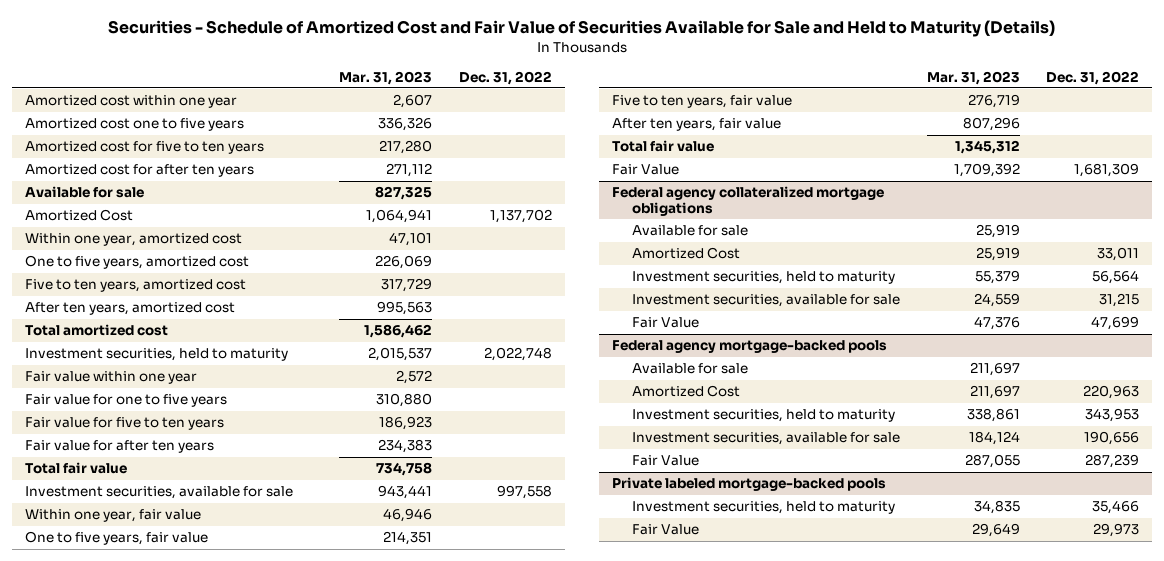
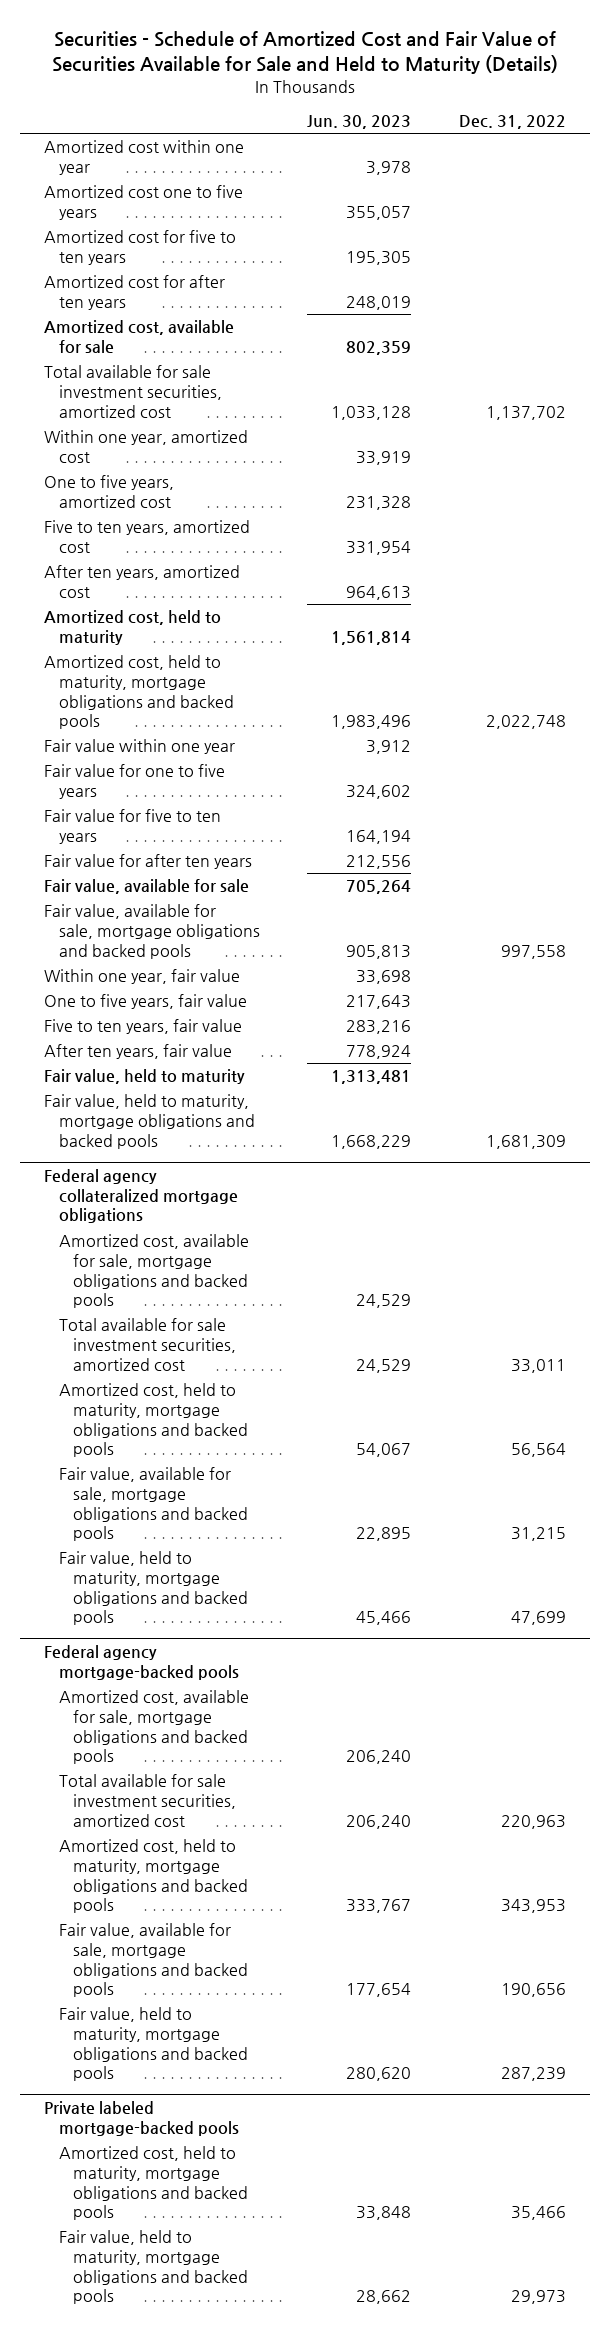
- | Mar. 31, 2023 | Dec. 31, 2022
+ | Jun. 30, 2023 | Dec. 31, 2022
- Available for sale | 827,325 |
- Amortized Cost | 1,064,941 | 1,137,702
+ Amortized cost, available for sale | 802,359 |
+ Total available for sale investment securities, amortized cost | 1,033,128 | 1,137,702
- Total amortized cost | 1,586,462 |
- Investment securities, held to maturity | 2,015,537 | 2,022,748
+ Amortized cost, held to maturity | 1,561,814 |
+ Amortized cost, held to maturity, mortgage obligations and backed pools | 1,983,496 | 2,022,748
- Total fair value | 734,758 |
- Investment securities, available for sale | 943,441 | 997,558
+ Fair value, available for sale | 705,264 |
+ Fair value, available for sale, mortgage obligations and backed pools | 905,813 | 997,558
- Total fair value | 1,345,312 |
- Fair Value | 1,709,392 | 1,681,309
+ Fair value, held to maturity | 1,313,481 |
+ Fair value, held to maturity, mortgage obligations and backed pools | 1,668,229 | 1,681,309
@ Federal agency collateralized mortgage obligations
- Available for sale | 25,919 |
- Amortized Cost | 25,919 | 33,011
- Investment securities, held to maturity | 55,379 | 56,564
- Investment securities, available for sale | 24,559 | 31,215
- Fair Value | 47,376 | 47,699
+ Amortized cost, available for sale, mortgage obligations and backed pools | 24,529 |
+ Total available for sale investment securities, amortized cost | 24,529 | 33,011
+ Amortized cost, held to maturity, mortgage obligations and backed pools | 54,067 | 56,564
+ Fair value, available for sale, mortgage obligations and backed pools | 22,895 | 31,215
+ Fair value, held to maturity, mortgage obligations and backed pools | 45,466 | 47,699
@ Federal agency mortgage-backed pools
- Available for sale | 211,697 |
- Amortized Cost | 211,697 | 220,963
- Investment securities, held to maturity | 338,861 | 343,953
- Investment securities, available for sale | 184,124 | 190,656
- Fair Value | 287,055 | 287,239
+ Amortized cost, available for sale, mortgage obligations and backed pools | 206,240 |
+ Total available for sale investment securities, amortized cost | 206,240 | 220,963
+ Amortized cost, held to maturity, mortgage obligations and backed pools | 333,767 | 343,953
+ Fair value, available for sale, mortgage obligations and backed pools | 177,654 | 190,656
+ Fair value, held to maturity, mortgage obligations and backed pools | 280,620 | 287,239
@ Private labeled mortgage-backed pools
- Investment securities, held to maturity | 34,835 | 35,466
- Fair Value | 29,649 | 29,973
+ Amortized cost, held to maturity, mortgage obligations and backed pools | 33,848 | 35,466
+ Fair value, held to maturity, mortgage obligations and backed pools | 28,662 | 29,973

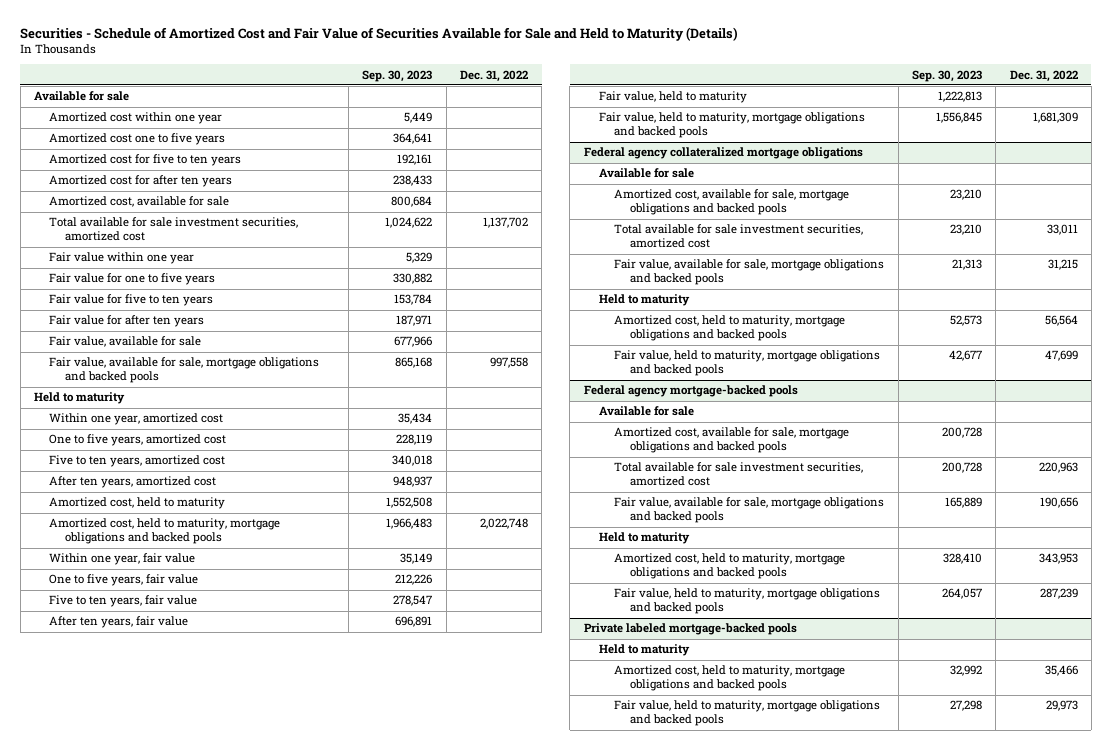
- | Jun. 30, 2023 | Dec. 31, 2022
+ | Sep. 30, 2023 | Dec. 31, 2022
+ Available for sale
+ Held to maturity
moved down: Within one year, amortized cost | 35,434 |
moved down: One to five years, amortized cost | 228,119 |
moved down: Five to ten years, amortized cost | 340,018 |
moved down: After ten years, amortized cost | 948,937 |
moved down: Amortized cost, held to maturity | 1,552,508 |
moved down: Amortized cost, held to maturity, mortgage obligations and backed pools | 1,966,483 | 2,022,748
@ Federal agency collateralized mortgage obligations
+ Available for sale
+ Held to maturity
moved down: Amortized cost, held to maturity, mortgage obligations and backed pools | 52,573 | 56,564
@ Federal agency mortgage-backed pools
+ Available for sale
+ Held to maturity
moved down: Amortized cost, held to maturity, mortgage obligations and backed pools | 328,410 | 343,953
@ Private labeled mortgage-backed pools
+ Held to maturity

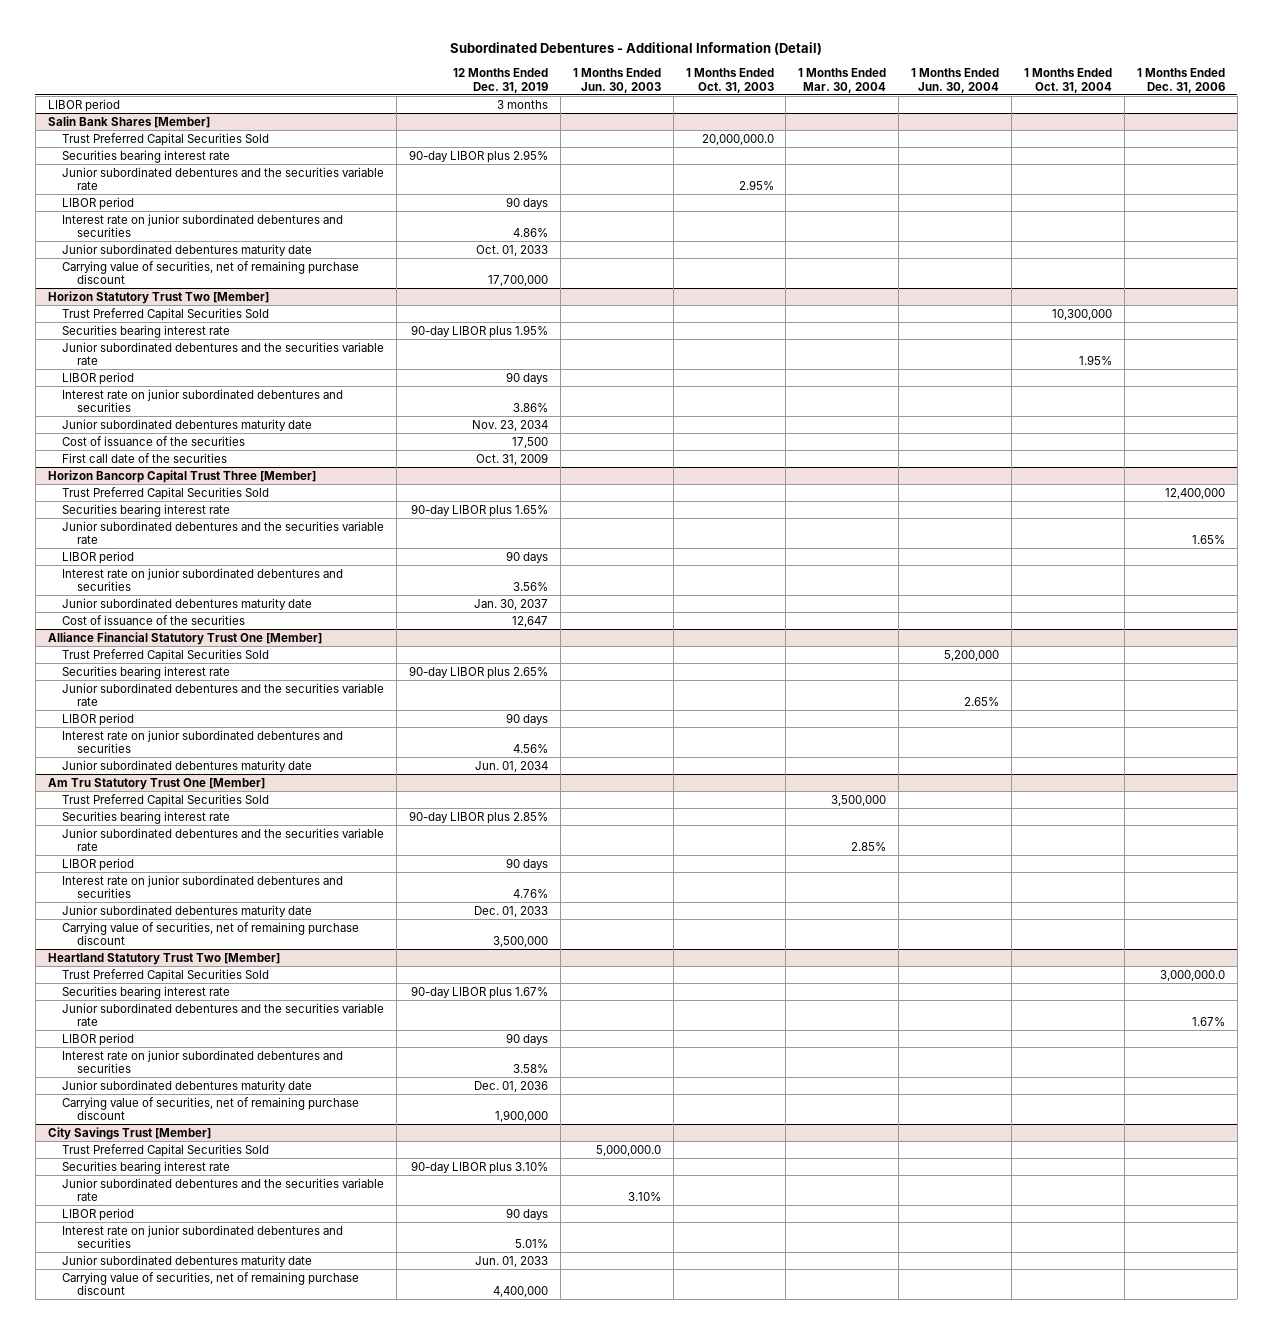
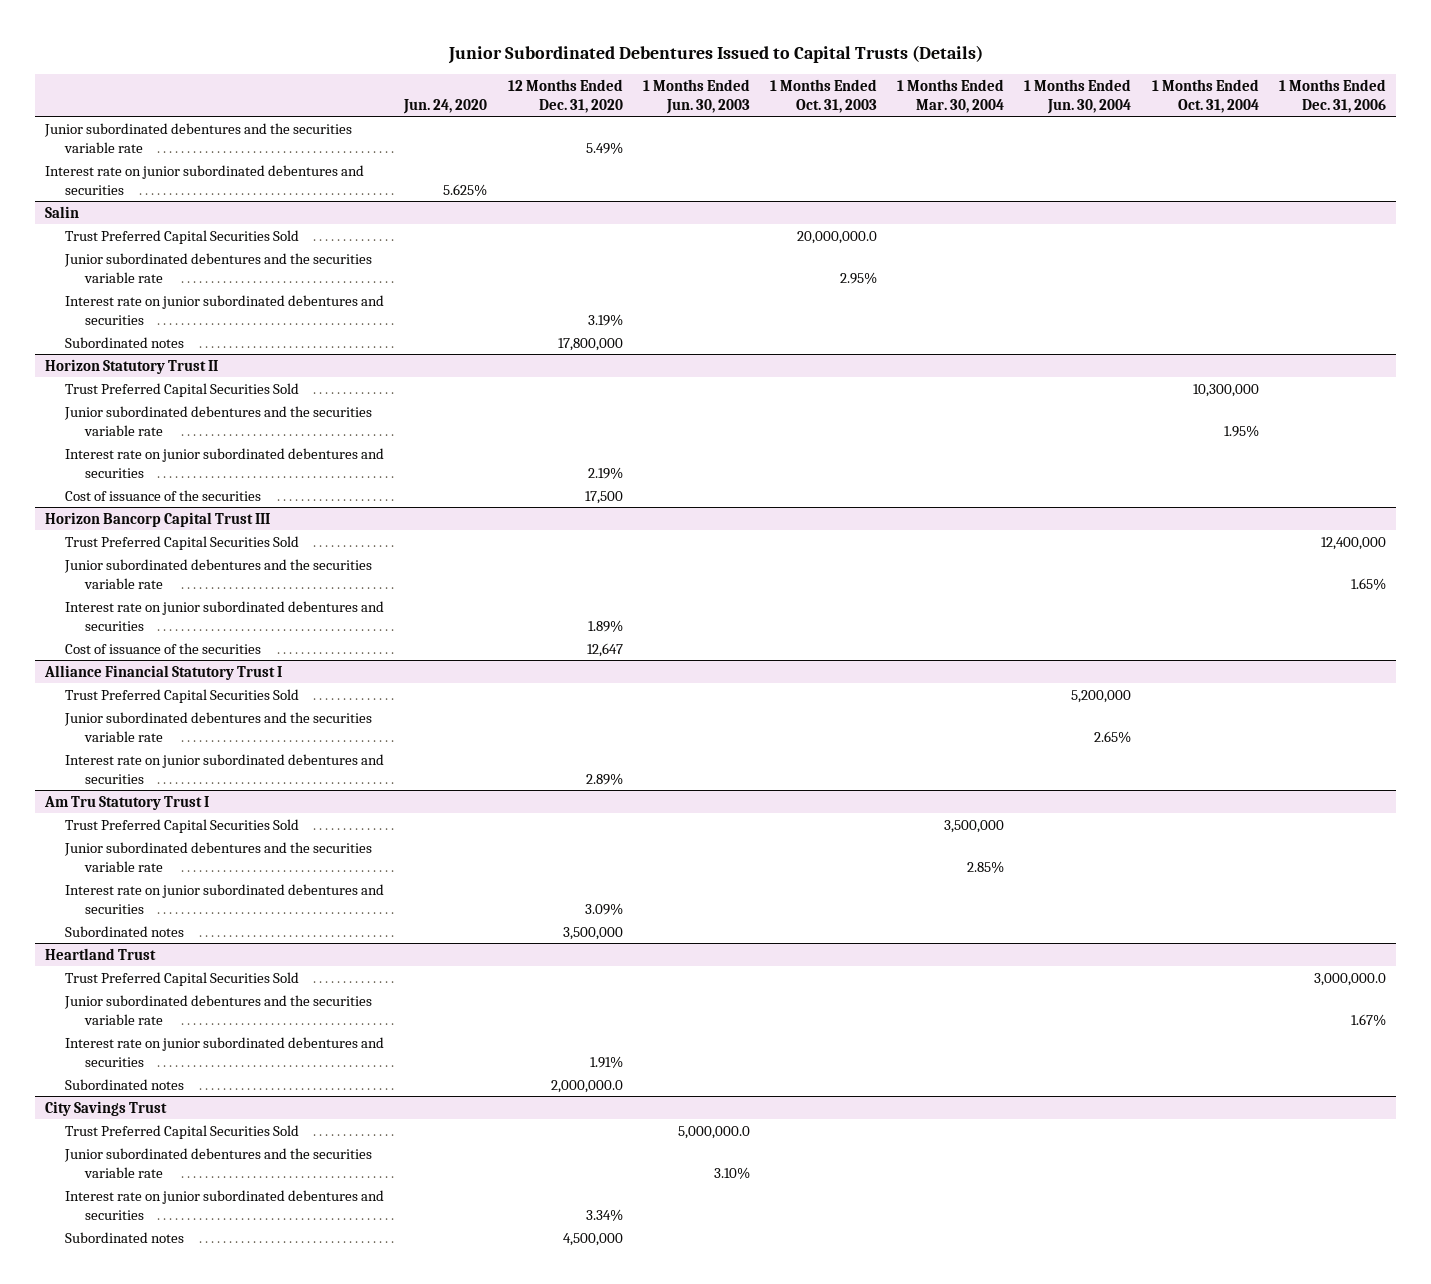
- Subordinated Debentures - Additional Information (Detail)
+ Junior Subordinated Debentures Issued to Capital Trusts (Details)
- | 12 Months Ended Dec. 31, 2019 | 1 Months Ended Jun. 30, 2003 | 1 Months Ended Oct. 31, 2003 | 1 Months Ended Mar. 30, 2004 | 1 Months Ended Jun. 30, 2004 | 1 Months Ended Oct. 31, 2004 | 1 Months Ended Dec. 31, 2006
+ | Jun. 24, 2020 | 12 Months Ended Dec. 31, 2020 | 1 Months Ended Jun. 30, 2003 | 1 Months Ended Oct. 31, 2003 | 1 Months Ended Mar. 30, 2004 | 1 Months Ended Jun. 30, 2004 | 1 Months Ended Oct. 31, 2004 | 1 Months Ended Dec. 31, 2006
- LIBOR period | 3 months | | | | | |
- Salin Bank Shares [Member]
+ Junior subordinated debentures and the securities variable rate | | 5.49% | | | | | |
+ Interest rate on junior subordinated debentures and securities | 5.625% | | | | | | |
+ Salin
- Securities bearing interest rate | 90-day LIBOR plus 2.95% | | | | | |
- LIBOR period | 90 days | | | | | |
- Junior subordinated debentures maturity date | Oct. 01, 2033 | | | | | |
- Carrying value of securities, net of remaining purchase discount | 17,700,000 | | | | | |
- Horizon Statutory Trust Two [Member]
+ Subordinated notes | | 17,800,000 | | | | | |
+ Horizon Statutory Trust II
- Securities bearing interest rate | 90-day LIBOR plus 1.95% | | | | | |
- LIBOR period | 90 days | | | | | |
- Junior subordinated debentures maturity date | Nov. 23, 2034 | | | | | |
- First call date of the securities | Oct. 31, 2009 | | | | | |
- Horizon Bancorp Capital Trust Three [Member]
+ Horizon Bancorp Capital Trust III
- Securities bearing interest rate | 90-day LIBOR plus 1.65% | | | | | |
- LIBOR period | 90 days | | | | | |
- Junior subordinated debentures maturity date | Jan. 30, 2037 | | | | | |
- Alliance Financial Statutory Trust One [Member]
+ Alliance Financial Statutory Trust I
- Securities bearing interest rate | 90-day LIBOR plus 2.65% | | | | | |
- LIBOR period | 90 days | | | | | |
- Junior subordinated debentures maturity date | Jun. 01, 2034 | | | | | |
- Am Tru Statutory Trust One [Member]
+ Am Tru Statutory Trust I
- Securities bearing interest rate | 90-day LIBOR plus 2.85% | | | | | |
- LIBOR period | 90 days | | | | | |
- Junior subordinated debentures maturity date | Dec. 01, 2033 | | | | | |
- Carrying value of securities, net of remaining purchase discount | 3,500,000 | | | | | |
- Heartland Statutory Trust Two [Member]
+ Subordinated notes | | 3,500,000 | | | | | |
+ Heartland Trust
- Securities bearing interest rate | 90-day LIBOR plus 1.67% | | | | | |
- LIBOR period | 90 days | | | | | |
- Junior subordinated debentures maturity date | Dec. 01, 2036 | | | | | |
- Carrying value of securities, net of remaining purchase discount | 1,900,000 | | | | | |
- City Savings Trust [Member]
+ Subordinated notes | | 2,000,000.0 | | | | | |
+ City Savings Trust
- Securities bearing interest rate | 90-day LIBOR plus 3.10% | | | | | |
- LIBOR period | 90 days | | | | | |
- Junior subordinated debentures maturity date | Jun. 01, 2033 | | | | | |
- Carrying value of securities, net of remaining purchase discount | 4,400,000 | | | | | |
+ Subordinated notes | | 4,500,000 | | | | | |

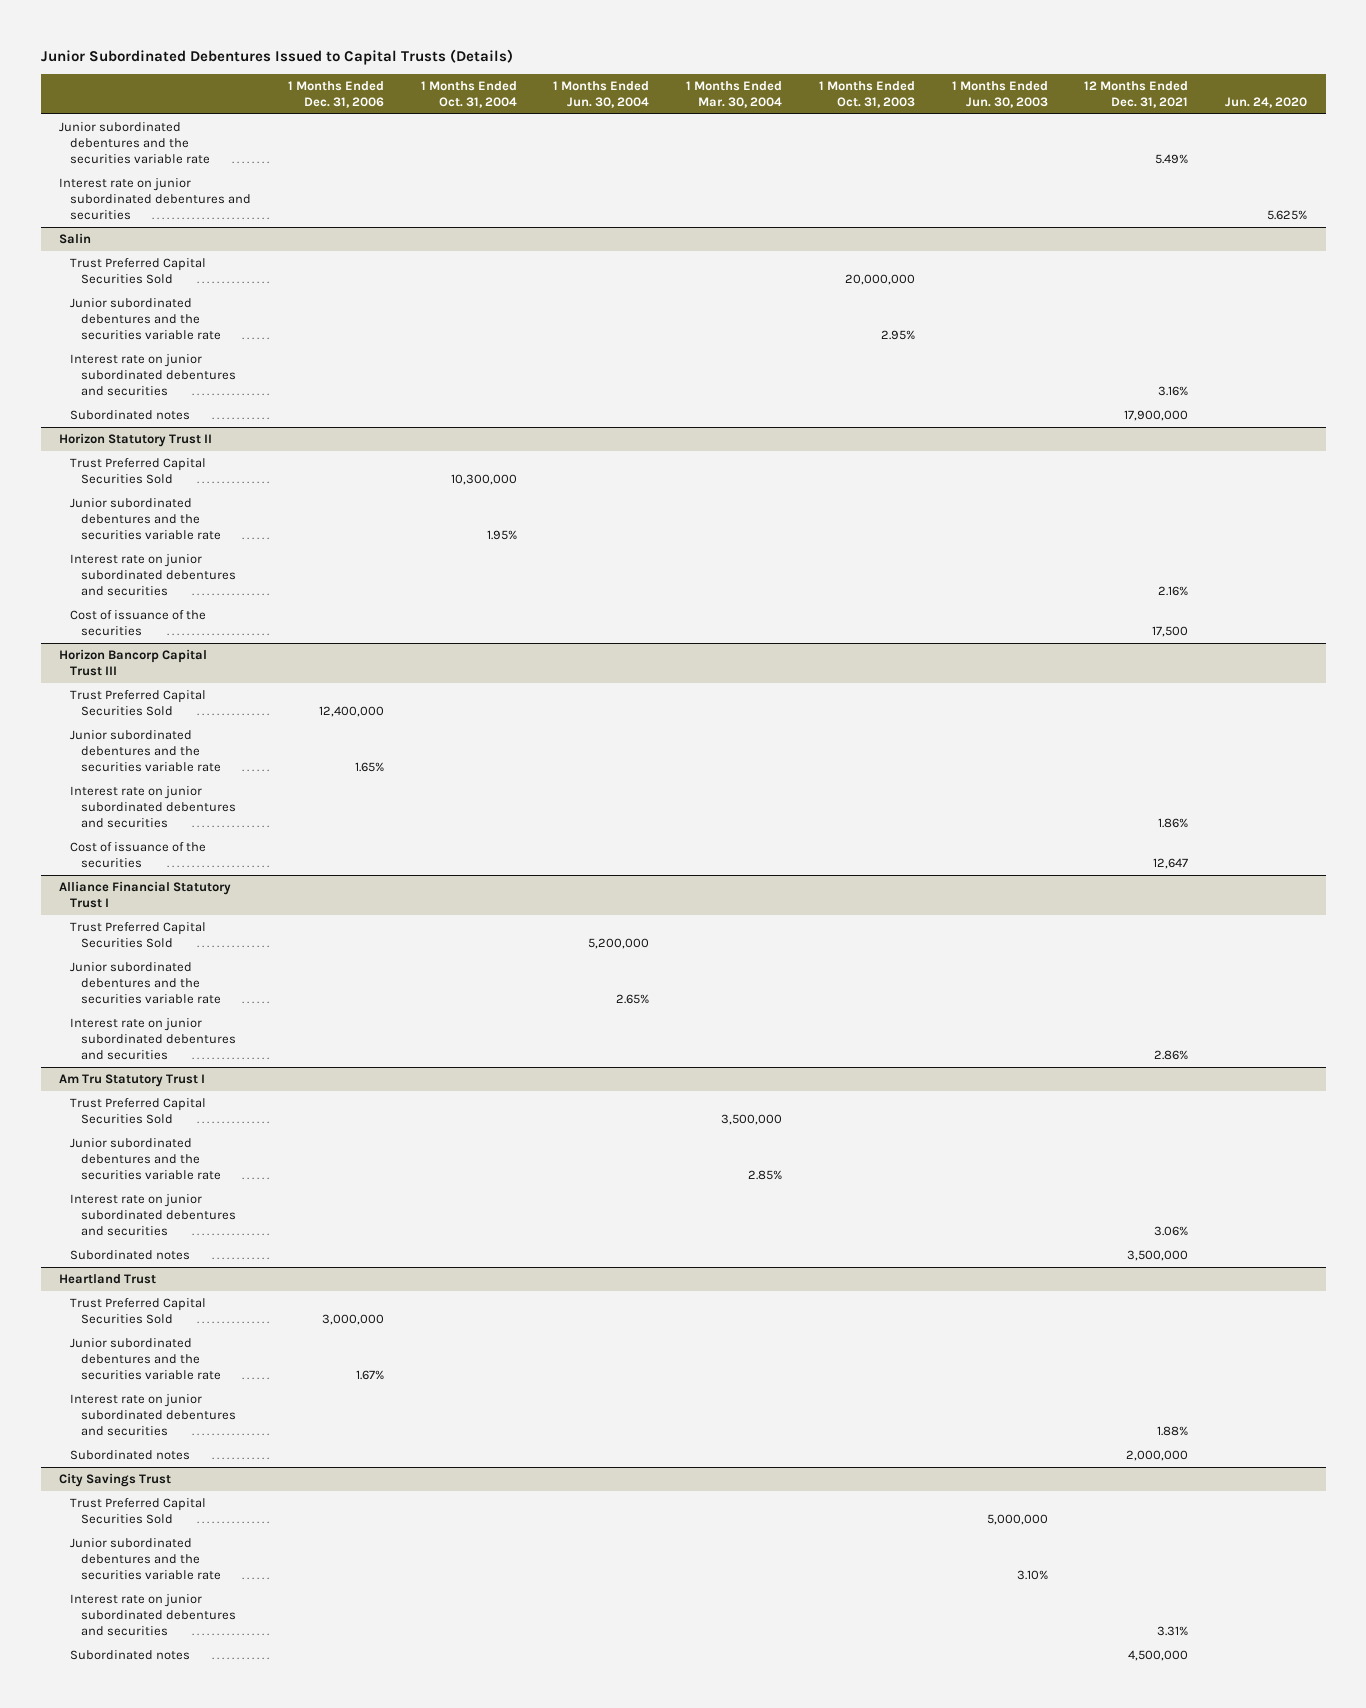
- | Jun. 24, 2020 | 12 Months Ended Dec. 31, 2020 | 1 Months Ended Jun. 30, 2003 | 1 Months Ended Oct. 31, 2003 | 1 Months Ended Mar. 30, 2004 | 1 Months Ended Jun. 30, 2004 | 1 Months Ended Oct. 31, 2004 | 1 Months Ended Dec. 31, 2006
+ | 1 Months Ended Dec. 31, 2006 | 1 Months Ended Oct. 31, 2004 | 1 Months Ended Jun. 30, 2004 | 1 Months Ended Mar. 30, 2004 | 1 Months Ended Oct. 31, 2003 | 1 Months Ended Jun. 30, 2003 | 12 Months Ended Dec. 31, 2021 | Jun. 24, 2020
@ Salin
- Trust Preferred Capital Securities Sold | | | | 20,000,000.0 | | | |
+ Trust Preferred Capital Securities Sold | | | | | 20,000,000 | | |
@ Heartland Trust
- Trust Preferred Capital Securities Sold | | | | | | | | 3,000,000.0
+ Trust Preferred Capital Securities Sold | 3,000,000 | | | | | | |
@ City Savings Trust
- Trust Preferred Capital Securities Sold | | | 5,000,000.0 | | | | |
+ Trust Preferred Capital Securities Sold | | | | | | 5,000,000 | |

